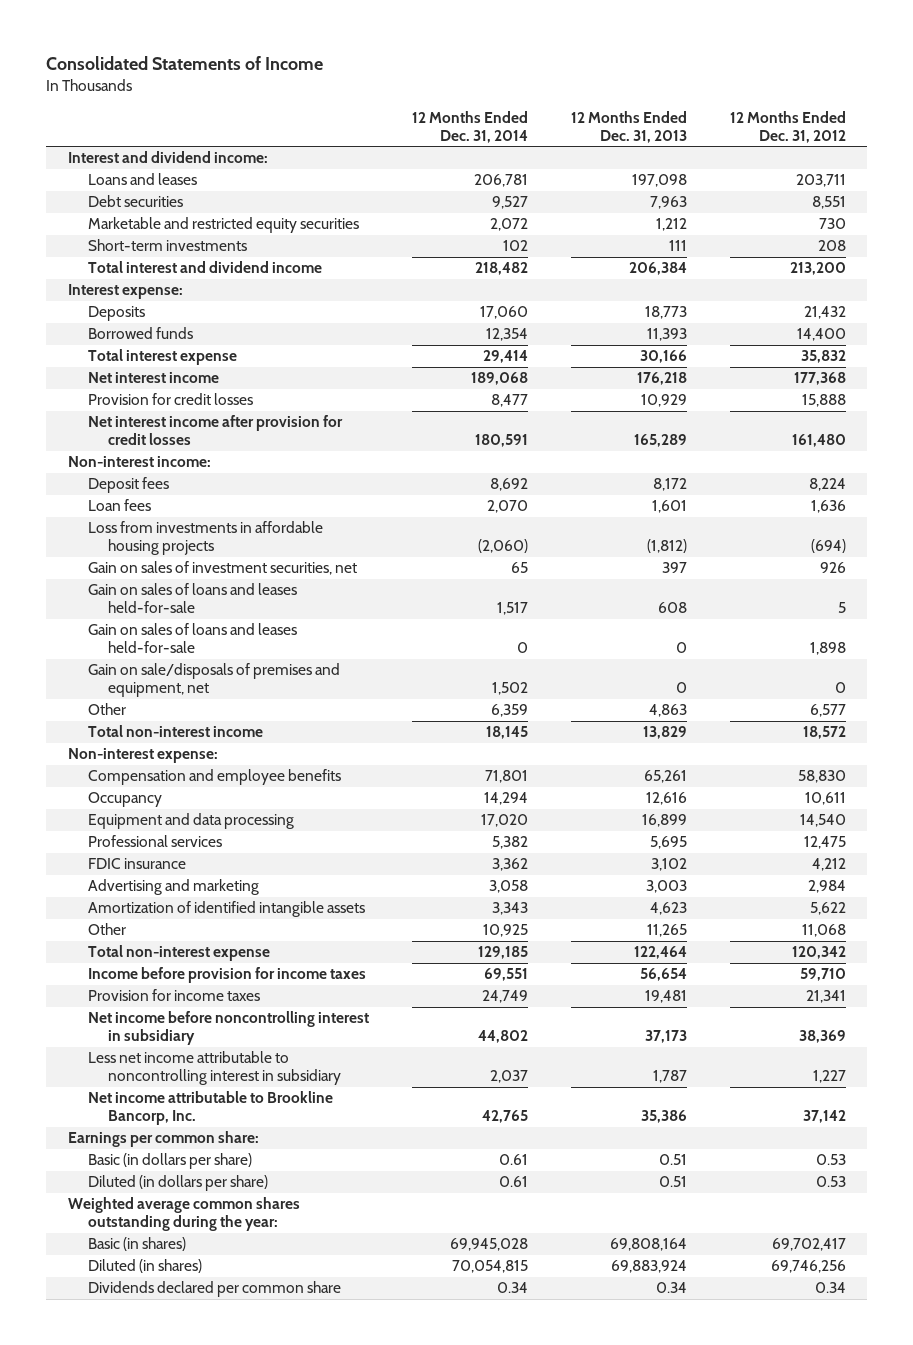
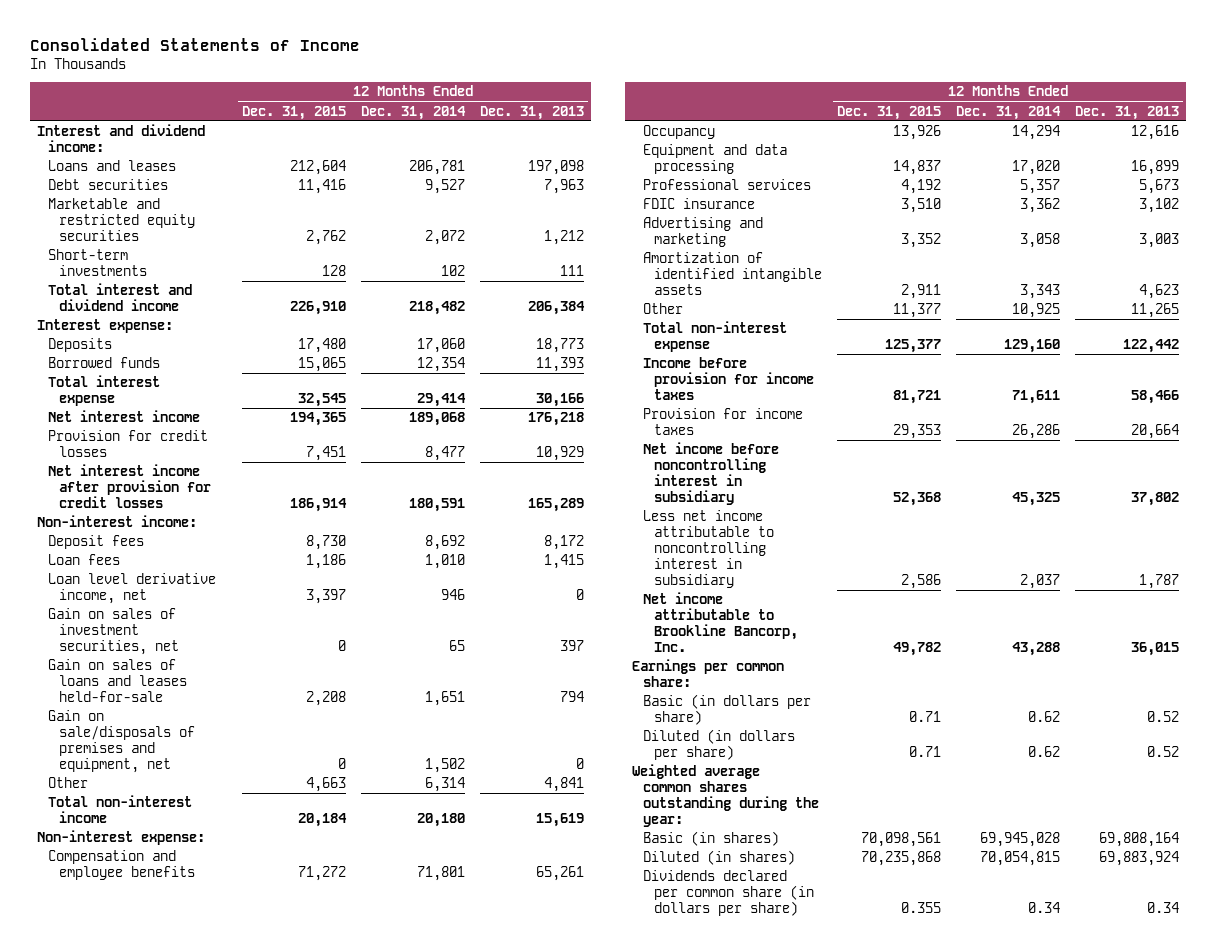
- | 12 Months Ended Dec. 31, 2014 | 12 Months Ended Dec. 31, 2013 | 12 Months Ended Dec. 31, 2012
+ | 12 Months Ended Dec. 31, 2015 | 12 Months Ended Dec. 31, 2014 | 12 Months Ended Dec. 31, 2013
- Loan fees | 2,070 | 1,601 | 1,636
- Loss from investments in affordable housing projects | (2,060) | (1,812) | (694)
+ Loan fees | 1,186 | 1,010 | 1,415
+ Loan level derivative income, net | 3,397 | 946 | 0
- Gain on sales of loans and leases held-for-sale | 1,517 | 608 | 5
- Gain on sales of loans and leases held-for-sale | 0 | 0 | 1,898
+ Gain on sales of loans and leases held-for-sale | 2,208 | 1,651 | 794
- Other | 6,359 | 4,863 | 6,577
- Total non-interest income | 18,145 | 13,829 | 18,572
+ Other | 4,663 | 6,314 | 4,841
+ Total non-interest income | 20,184 | 20,180 | 15,619
- Professional services | 5,382 | 5,695 | 12,475
+ Professional services | 4,192 | 5,357 | 5,673
- Total non-interest expense | 129,185 | 122,464 | 120,342
- Income before provision for income taxes | 69,551 | 56,654 | 59,710
- Provision for income taxes | 24,749 | 19,481 | 21,341
- Net income before noncontrolling interest in subsidiary | 44,802 | 37,173 | 38,369
+ Total non-interest expense | 125,377 | 129,160 | 122,442
+ Income before provision for income taxes | 81,721 | 71,611 | 58,466
+ Provision for income taxes | 29,353 | 26,286 | 20,664
+ Net income before noncontrolling interest in subsidiary | 52,368 | 45,325 | 37,802
- Net income attributable to Brookline Bancorp, Inc. | 42,765 | 35,386 | 37,142
+ Net income attributable to Brookline Bancorp, Inc. | 49,782 | 43,288 | 36,015
- Basic (in dollars per share) | 0.61 | 0.51 | 0.53
- Diluted (in dollars per share) | 0.61 | 0.51 | 0.53
+ Basic (in dollars per share) | 0.71 | 0.62 | 0.52
+ Diluted (in dollars per share) | 0.71 | 0.62 | 0.52
- Dividends declared per common share | 0.34 | 0.34 | 0.34
+ Dividends declared per common share (in dollars per share) | 0.355 | 0.34 | 0.34

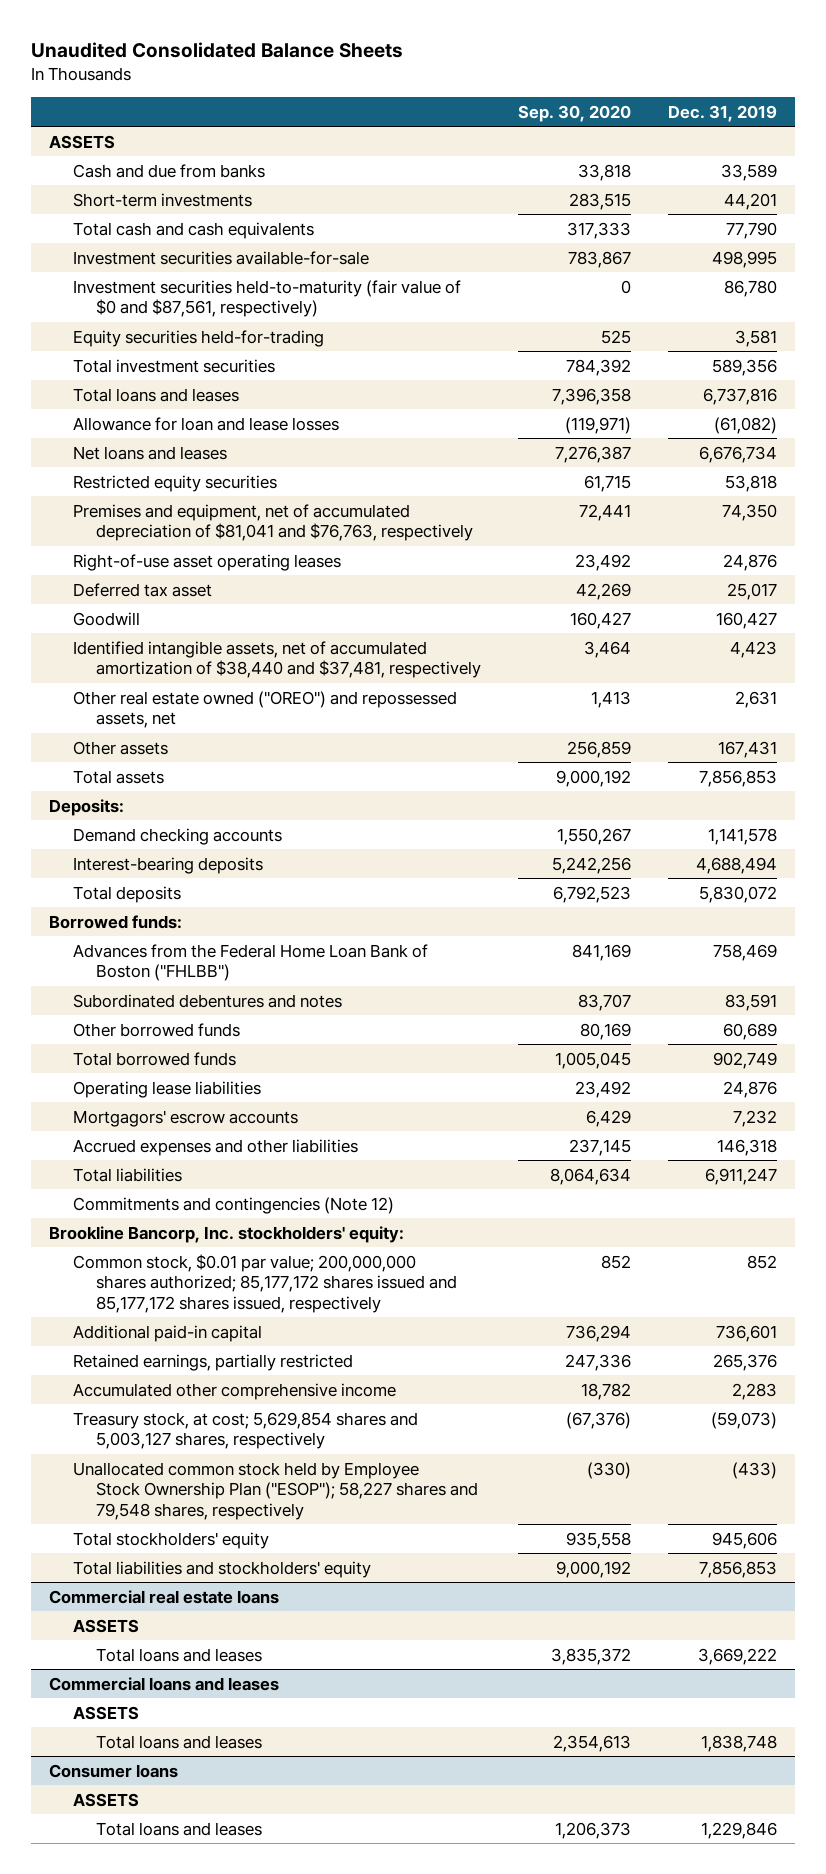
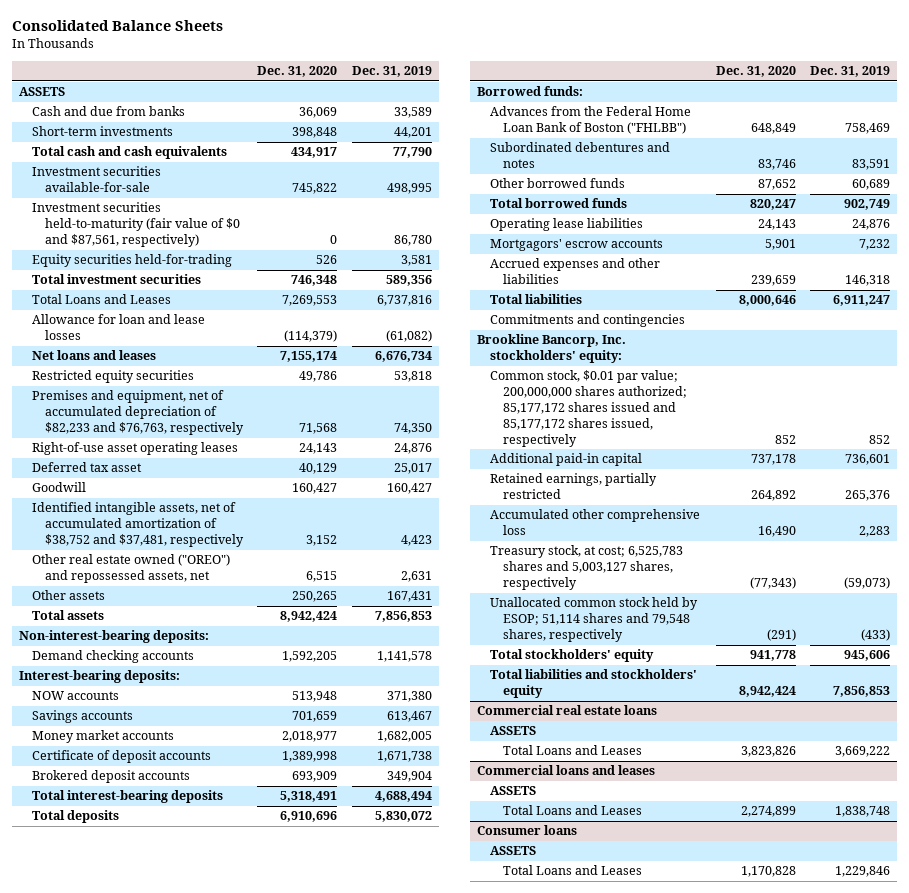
- Unaudited Consolidated Balance Sheets
+ Consolidated Balance Sheets
- | Sep. 30, 2020 | Dec. 31, 2019
+ | Dec. 31, 2020 | Dec. 31, 2019
- Total loans and leases | 7,396,358 | 6,737,816
+ Total Loans and Leases | 7,269,553 | 6,737,816
- Premises and equipment, net of accumulated depreciation of $81,041 and $76,763, respectively | 72,441 | 74,350
+ Premises and equipment, net of accumulated depreciation of $82,233 and $76,763, respectively | 71,568 | 74,350
- Identified intangible assets, net of accumulated amortization of $38,440 and $37,481, respectively | 3,464 | 4,423
+ Identified intangible assets, net of accumulated amortization of $38,752 and $37,481, respectively | 3,152 | 4,423
- Deposits:
+ Non-interest-bearing deposits:
- Interest-bearing deposits | 5,242,256 | 4,688,494
+ Interest-bearing deposits:
+ NOW accounts | 513,948 | 371,380
+ Savings accounts | 701,659 | 613,467
+ Money market accounts | 2,018,977 | 1,682,005
+ Certificate of deposit accounts | 1,389,998 | 1,671,738
+ Brokered deposit accounts | 693,909 | 349,904
+ Total interest-bearing deposits | 5,318,491 | 4,688,494
- Commitments and contingencies (Note 12)
+ Commitments and contingencies
- Accumulated other comprehensive income | 18,782 | 2,283
- Treasury stock, at cost; 5,629,854 shares and 5,003,127 shares, respectively | (67,376) | (59,073)
- Unallocated common stock held by Employee Stock Ownership Plan ("ESOP"); 58,227 shares and 79,548 shares, respectively | (330) | (433)
+ Accumulated other comprehensive loss | 16,490 | 2,283
+ Treasury stock, at cost; 6,525,783 shares and 5,003,127 shares, respectively | (77,343) | (59,073)
+ Unallocated common stock held by ESOP; 51,114 shares and 79,548 shares, respectively | (291) | (433)
@ Commercial real estate loans
- Total loans and leases | 3,835,372 | 3,669,222
+ Total Loans and Leases | 3,823,826 | 3,669,222
@ Commercial loans and leases
- Total loans and leases | 2,354,613 | 1,838,748
+ Total Loans and Leases | 2,274,899 | 1,838,748
@ Consumer loans
- Total loans and leases | 1,206,373 | 1,229,846
+ Total Loans and Leases | 1,170,828 | 1,229,846

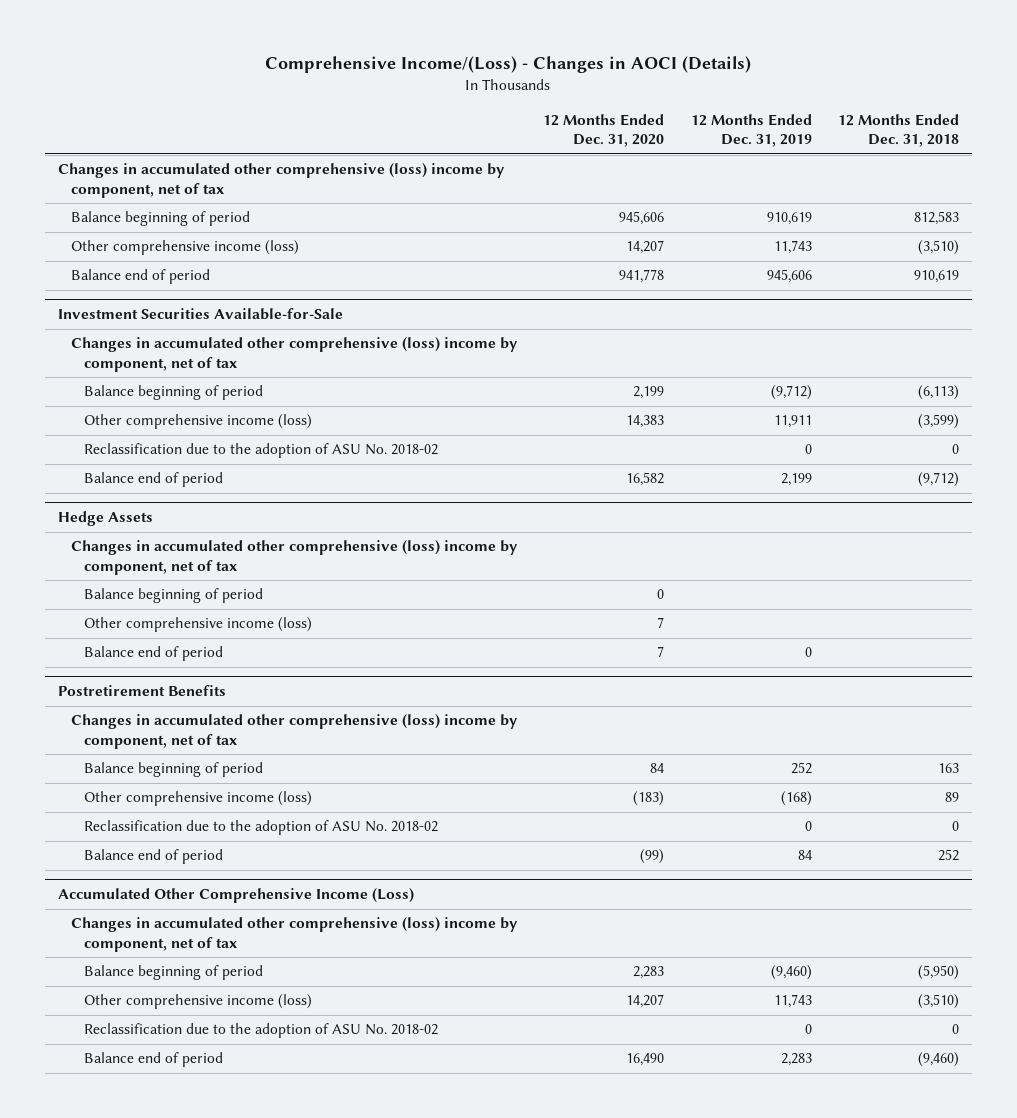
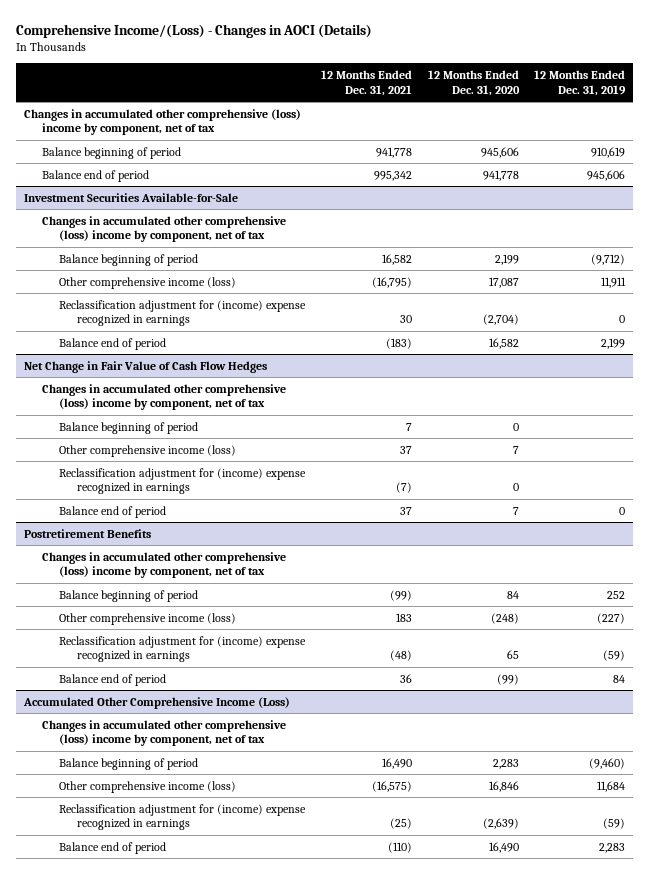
- | 12 Months Ended Dec. 31, 2020 | 12 Months Ended Dec. 31, 2019 | 12 Months Ended Dec. 31, 2018
+ | 12 Months Ended Dec. 31, 2021 | 12 Months Ended Dec. 31, 2020 | 12 Months Ended Dec. 31, 2019
- Other comprehensive income (loss) | 14,207 | 11,743 | (3,510)
@ Investment Securities Available-for-Sale
- Other comprehensive income (loss) | 14,383 | 11,911 | (3,599)
- Reclassification due to the adoption of ASU No. 2018-02 | | 0 | 0
+ Other comprehensive income (loss) | (16,795) | 17,087 | 11,911
+ Reclassification adjustment for (income) expense recognized in earnings | 30 | (2,704) | 0
- Hedge Assets
+ Net Change in Fair Value of Cash Flow Hedges
+ Reclassification adjustment for (income) expense recognized in earnings | (7) | 0 |
@ Postretirement Benefits
- Other comprehensive income (loss) | (183) | (168) | 89
- Reclassification due to the adoption of ASU No. 2018-02 | | 0 | 0
+ Other comprehensive income (loss) | 183 | (248) | (227)
+ Reclassification adjustment for (income) expense recognized in earnings | (48) | 65 | (59)
@ Accumulated Other Comprehensive Income (Loss)
- Other comprehensive income (loss) | 14,207 | 11,743 | (3,510)
- Reclassification due to the adoption of ASU No. 2018-02 | | 0 | 0
+ Other comprehensive income (loss) | (16,575) | 16,846 | 11,684
+ Reclassification adjustment for (income) expense recognized in earnings | (25) | (2,639) | (59)

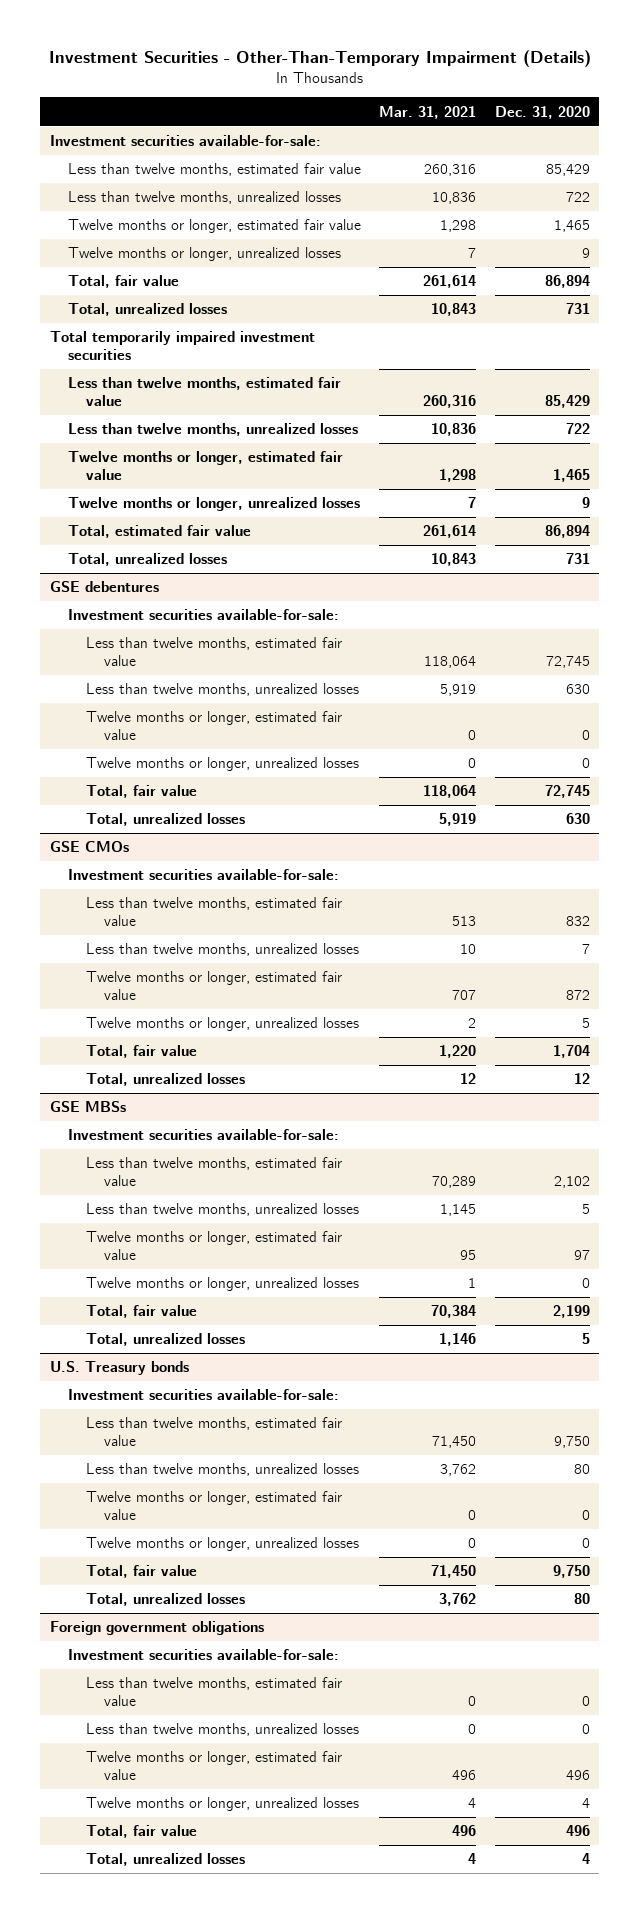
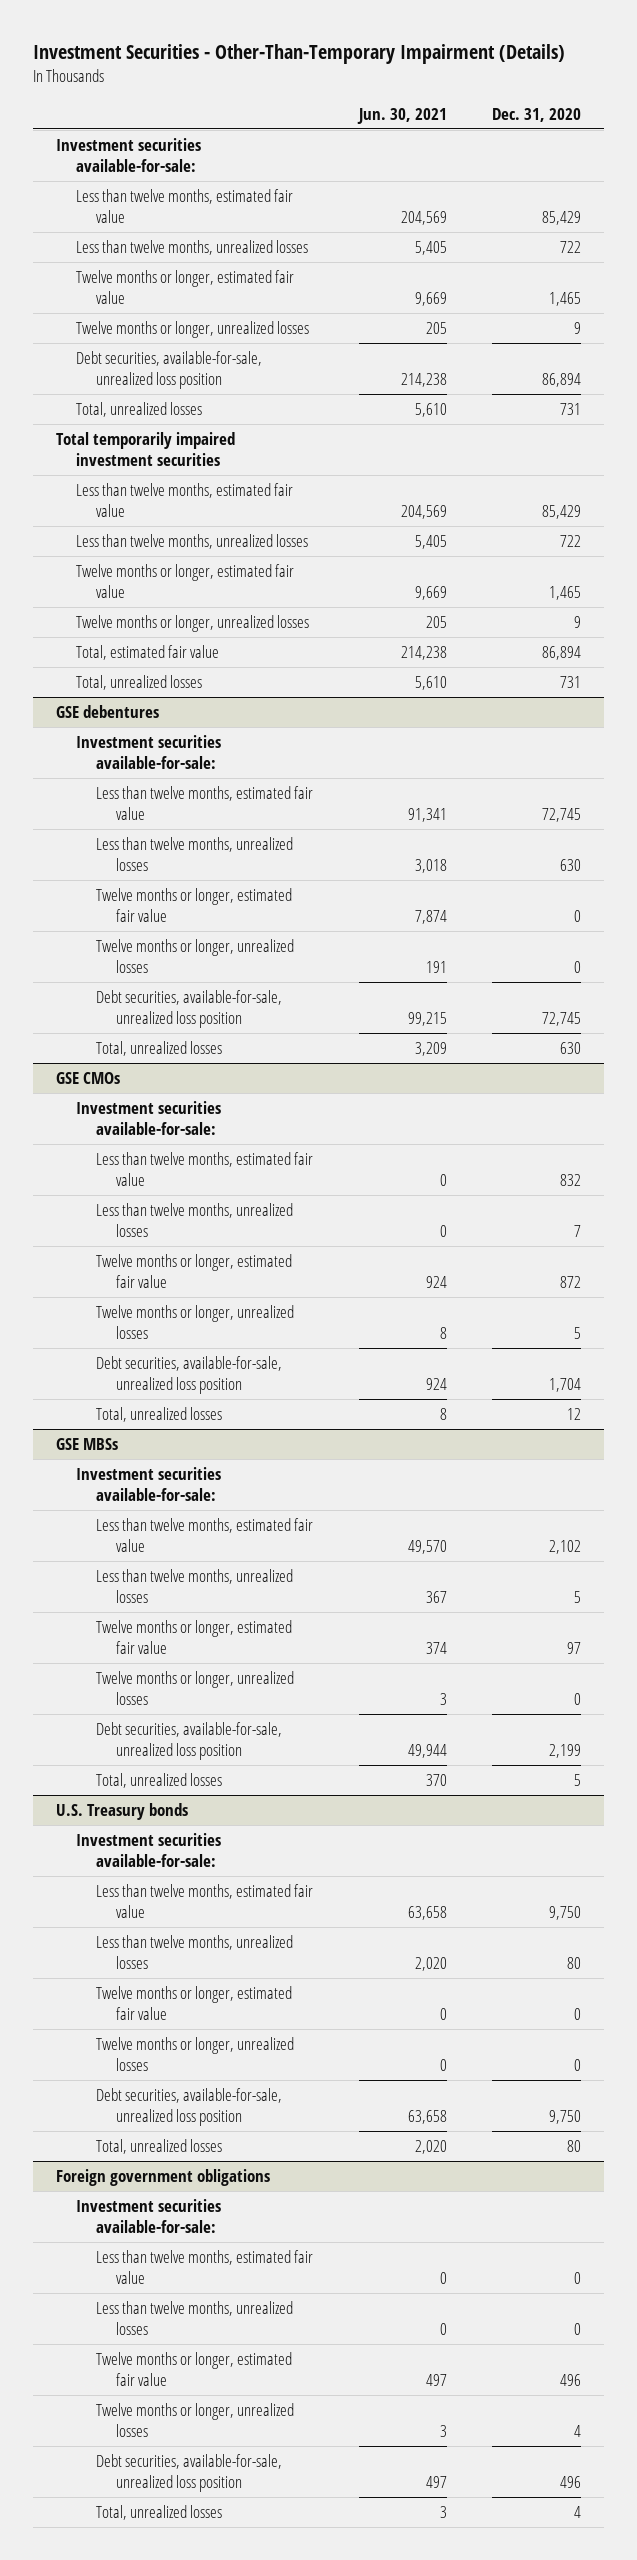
- | Mar. 31, 2021 | Dec. 31, 2020
+ | Jun. 30, 2021 | Dec. 31, 2020
- Total, fair value | 261,614 | 86,894
+ Debt securities, available-for-sale, unrealized loss position | 214,238 | 86,894
@ GSE debentures
- Total, fair value | 118,064 | 72,745
+ Debt securities, available-for-sale, unrealized loss position | 99,215 | 72,745
@ GSE CMOs
- Total, fair value | 1,220 | 1,704
+ Debt securities, available-for-sale, unrealized loss position | 924 | 1,704
@ GSE MBSs
- Total, fair value | 70,384 | 2,199
+ Debt securities, available-for-sale, unrealized loss position | 49,944 | 2,199
@ U.S. Treasury bonds
- Total, fair value | 71,450 | 9,750
+ Debt securities, available-for-sale, unrealized loss position | 63,658 | 9,750
@ Foreign government obligations
- Total, fair value | 496 | 496
+ Debt securities, available-for-sale, unrealized loss position | 497 | 496

